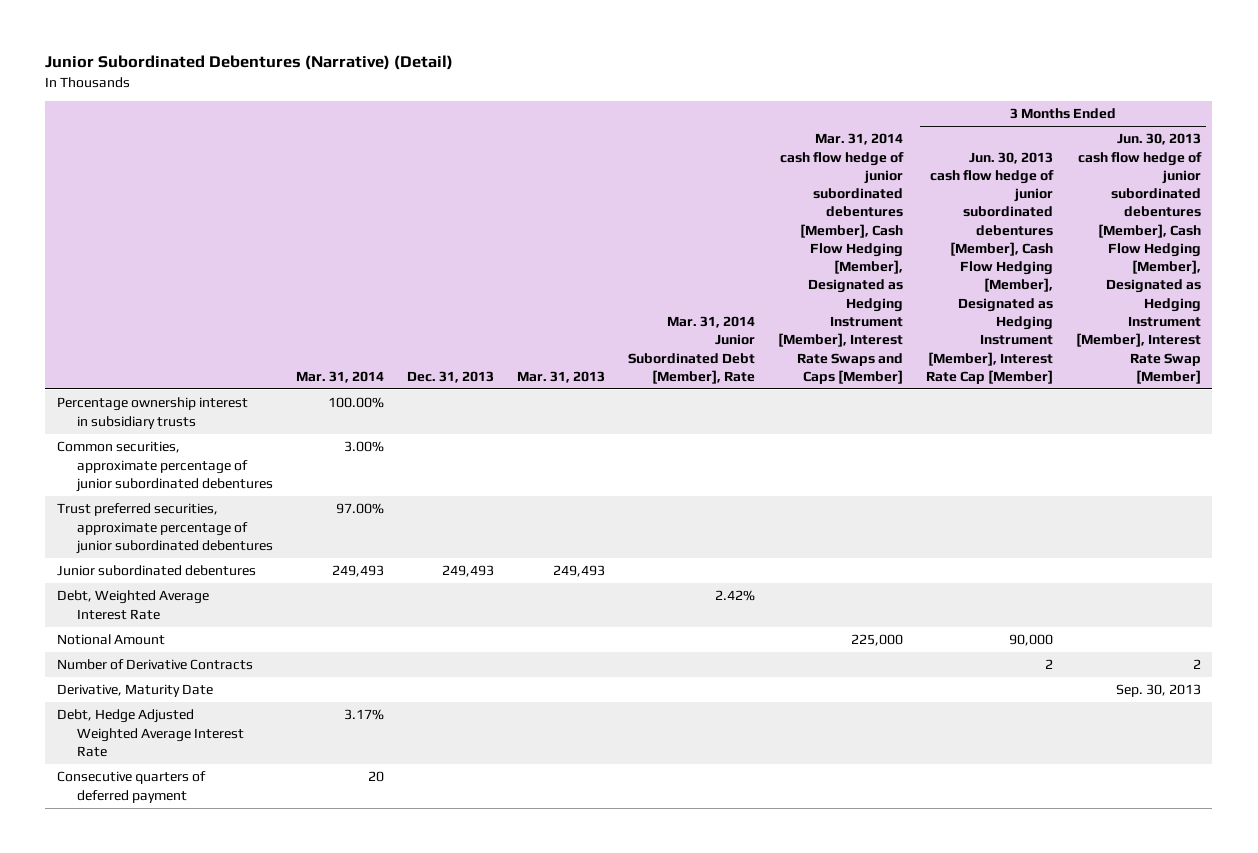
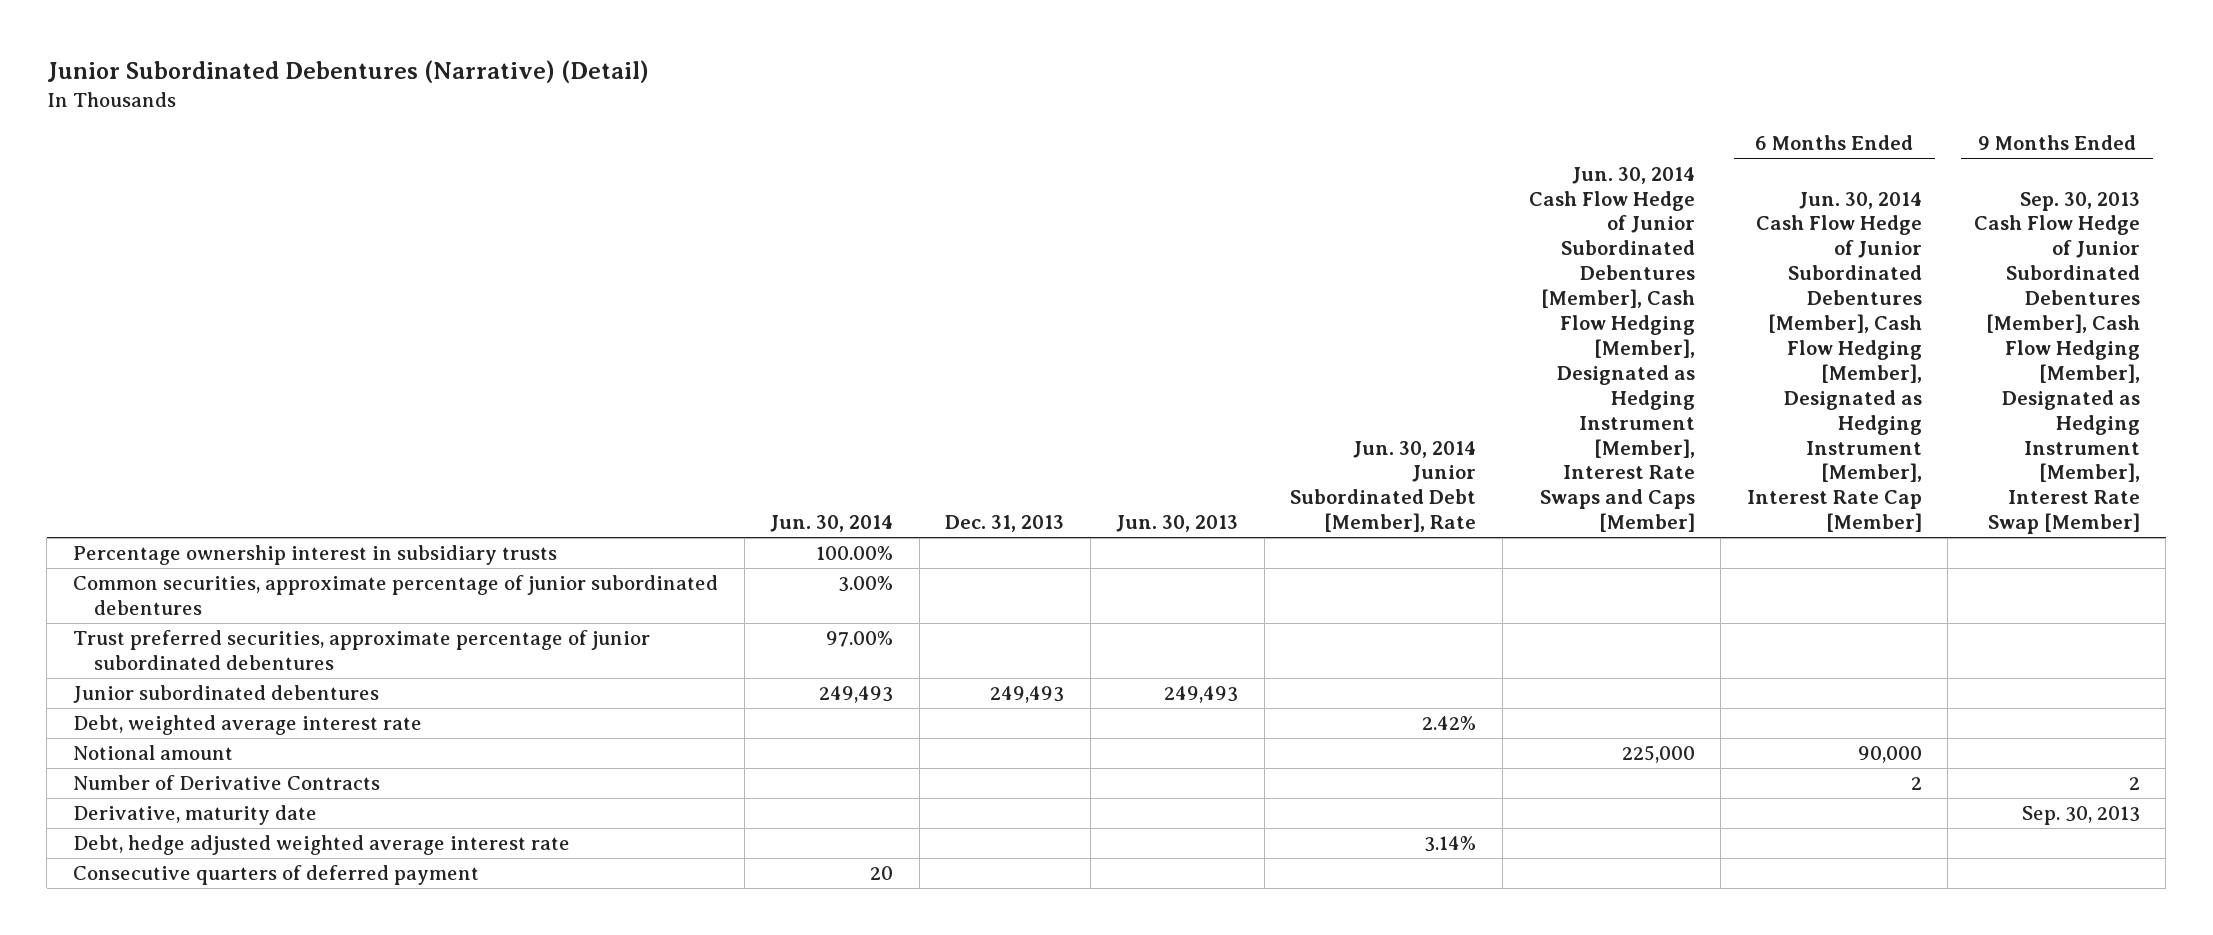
- | Mar. 31, 2014 | Dec. 31, 2013 | Mar. 31, 2013 | Mar. 31, 2014 Junior Subordinated Debt [Member], Rate | Mar. 31, 2014 cash flow hedge of junior subordinated debentures [Member], Cash Flow Hedging [Member], Designated as Hedging Instrument [Member], Interest Rate Swaps and Caps [Member] | 3 Months Ended Jun. 30, 2013 cash flow hedge of junior subordinated debentures [Member], Cash Flow Hedging [Member], Designated as Hedging Instrument [Member], Interest Rate Cap [Member] | 3 Months Ended Jun. 30, 2013 cash flow hedge of junior subordinated debentures [Member], Cash Flow Hedging [Member], Designated as Hedging Instrument [Member], Interest Rate Swap [Member]
+ | Jun. 30, 2014 | Dec. 31, 2013 | Jun. 30, 2013 | Jun. 30, 2014 Junior Subordinated Debt [Member], Rate | Jun. 30, 2014 Cash Flow Hedge of Junior Subordinated Debentures [Member], Cash Flow Hedging [Member], Designated as Hedging Instrument [Member], Interest Rate Swaps and Caps [Member] | 6 Months Ended Jun. 30, 2014 Cash Flow Hedge of Junior Subordinated Debentures [Member], Cash Flow Hedging [Member], Designated as Hedging Instrument [Member], Interest Rate Cap [Member] | 9 Months Ended Sep. 30, 2013 Cash Flow Hedge of Junior Subordinated Debentures [Member], Cash Flow Hedging [Member], Designated as Hedging Instrument [Member], Interest Rate Swap [Member]
- Debt, Weighted Average Interest Rate | | | | 2.42% | | |
- Notional Amount | | | | | 225,000 | 90,000 |
+ Debt, weighted average interest rate | | | | 2.42% | | |
+ Notional amount | | | | | 225,000 | 90,000 |
- Derivative, Maturity Date | | | | | | | Sep. 30, 2013
- Debt, Hedge Adjusted Weighted Average Interest Rate | 3.17% | | | | | |
+ Derivative, maturity date | | | | | | | Sep. 30, 2013
+ Debt, hedge adjusted weighted average interest rate | | | | 3.14% | | |

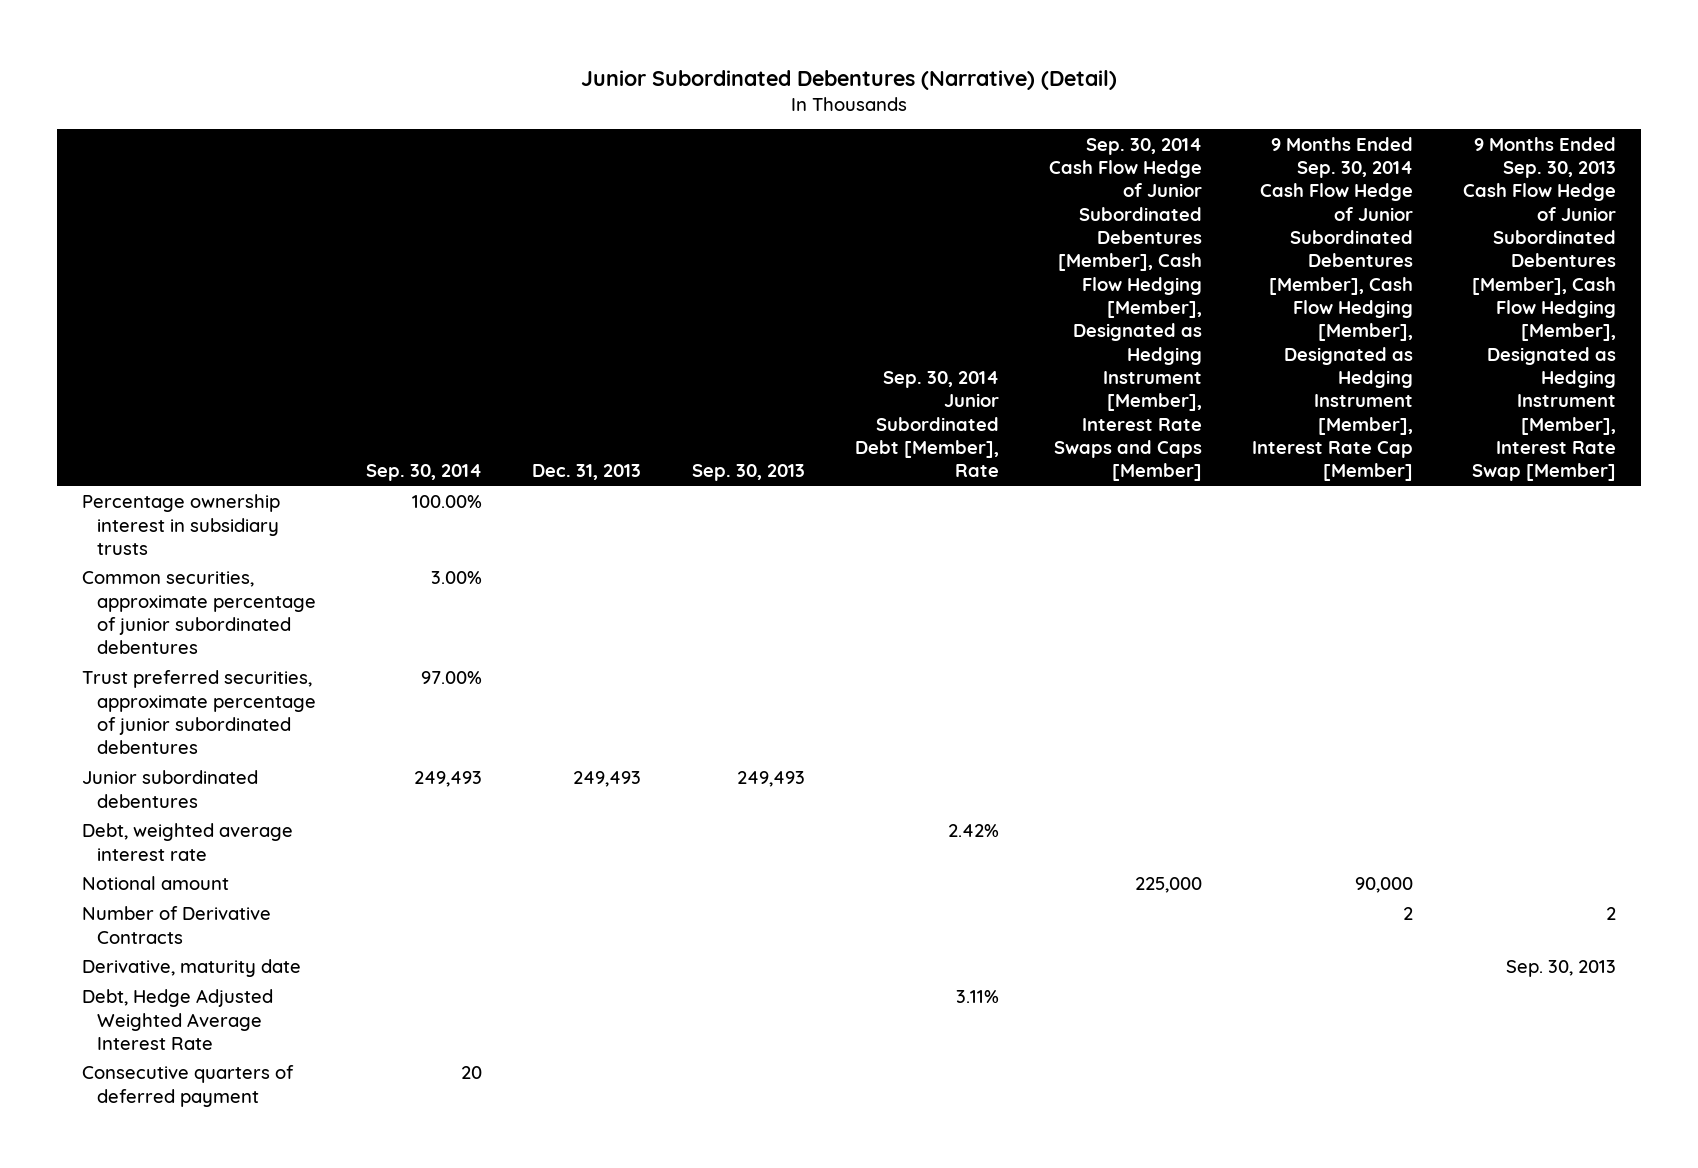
- | Jun. 30, 2014 | Dec. 31, 2013 | Jun. 30, 2013 | Jun. 30, 2014 Junior Subordinated Debt [Member], Rate | Jun. 30, 2014 Cash Flow Hedge of Junior Subordinated Debentures [Member], Cash Flow Hedging [Member], Designated as Hedging Instrument [Member], Interest Rate Swaps and Caps [Member] | 6 Months Ended Jun. 30, 2014 Cash Flow Hedge of Junior Subordinated Debentures [Member], Cash Flow Hedging [Member], Designated as Hedging Instrument [Member], Interest Rate Cap [Member] | 9 Months Ended Sep. 30, 2013 Cash Flow Hedge of Junior Subordinated Debentures [Member], Cash Flow Hedging [Member], Designated as Hedging Instrument [Member], Interest Rate Swap [Member]
+ | Sep. 30, 2014 | Dec. 31, 2013 | Sep. 30, 2013 | Sep. 30, 2014 Junior Subordinated Debt [Member], Rate | Sep. 30, 2014 Cash Flow Hedge of Junior Subordinated Debentures [Member], Cash Flow Hedging [Member], Designated as Hedging Instrument [Member], Interest Rate Swaps and Caps [Member] | 9 Months Ended Sep. 30, 2014 Cash Flow Hedge of Junior Subordinated Debentures [Member], Cash Flow Hedging [Member], Designated as Hedging Instrument [Member], Interest Rate Cap [Member] | 9 Months Ended Sep. 30, 2013 Cash Flow Hedge of Junior Subordinated Debentures [Member], Cash Flow Hedging [Member], Designated as Hedging Instrument [Member], Interest Rate Swap [Member]
- Debt, hedge adjusted weighted average interest rate | | | | 3.14% | | |
+ Debt, Hedge Adjusted Weighted Average Interest Rate | | | | 3.11% | | |

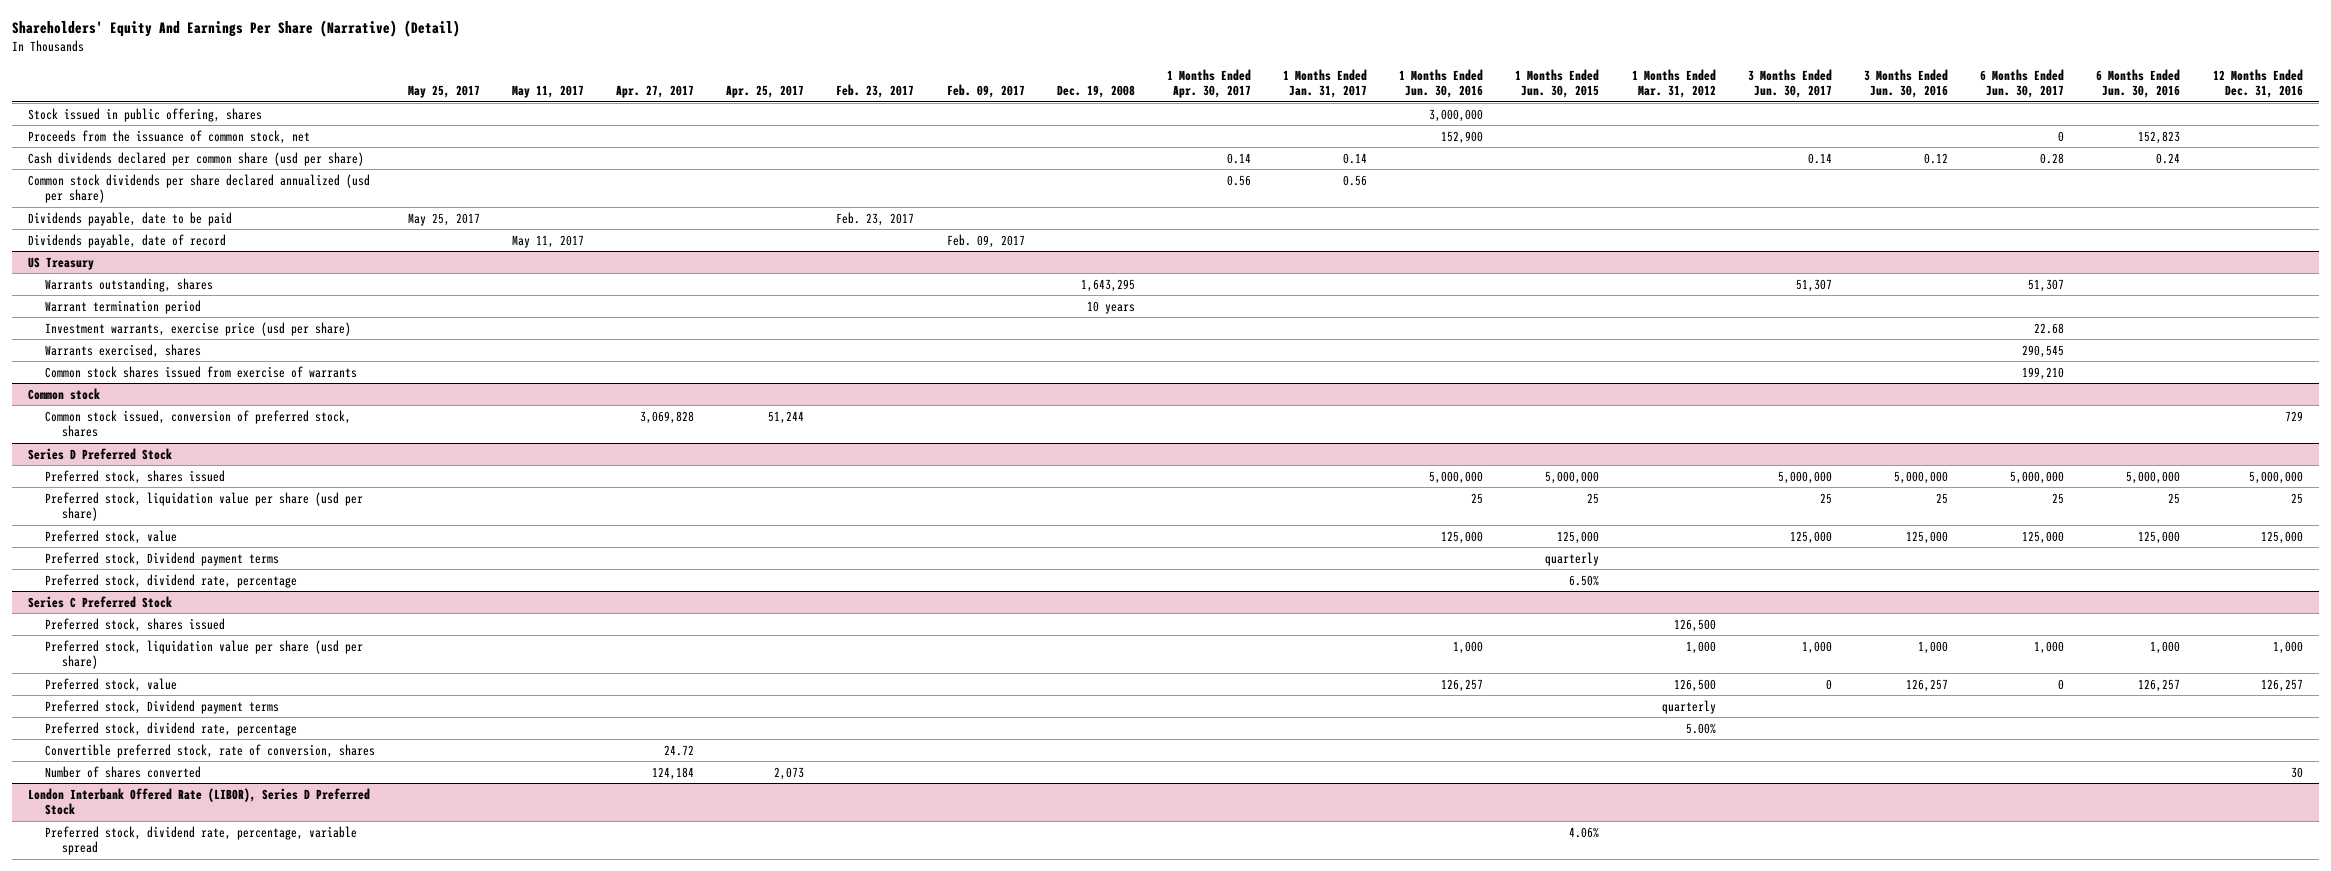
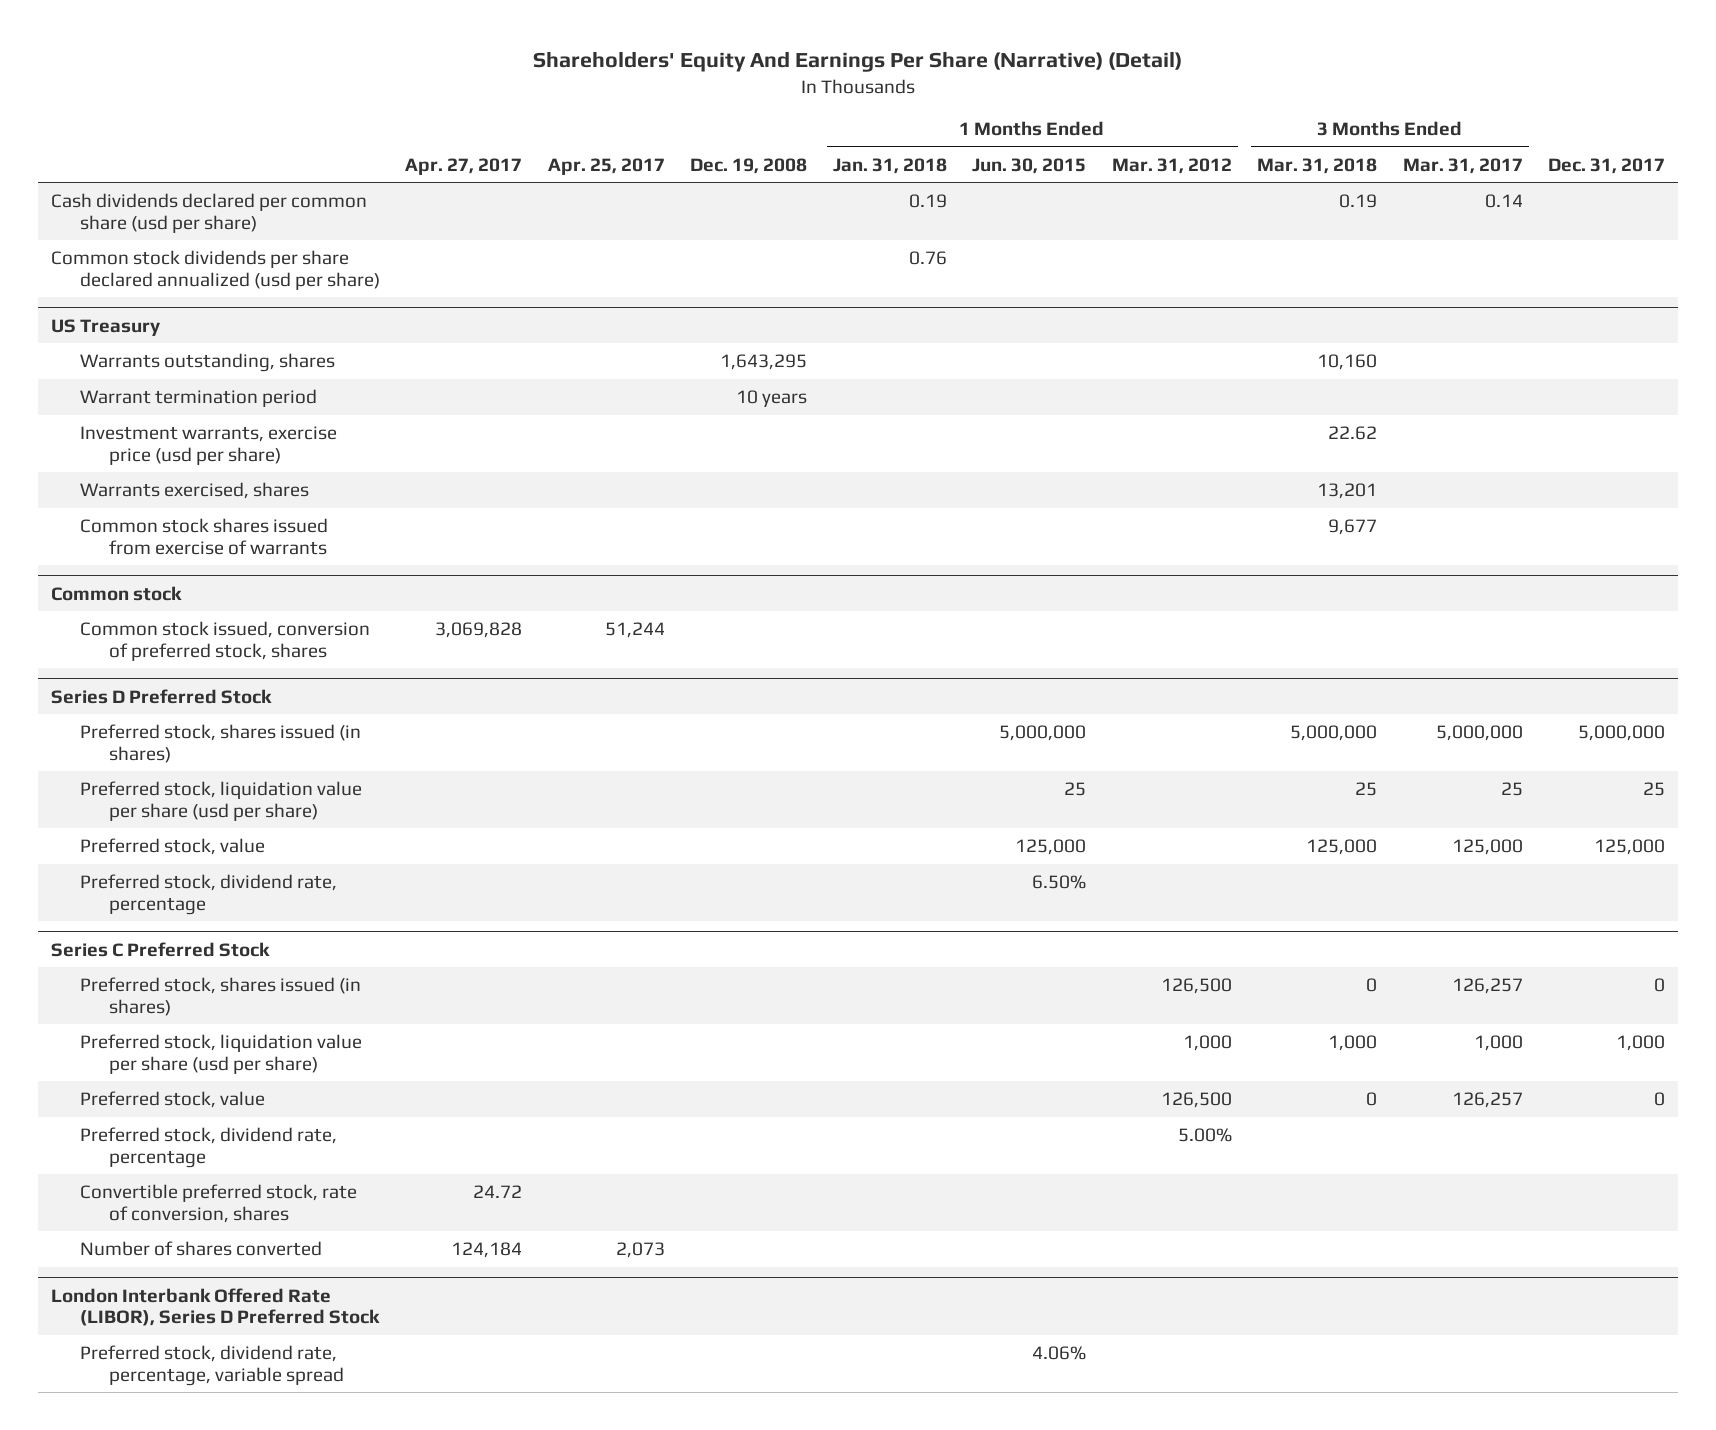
- | May 25, 2017 | May 11, 2017 | Apr. 27, 2017 | Apr. 25, 2017 | Feb. 23, 2017 | Feb. 09, 2017 | Dec. 19, 2008 | 1 Months Ended Apr. 30, 2017 | 1 Months Ended Jan. 31, 2017 | 1 Months Ended Jun. 30, 2016 | 1 Months Ended Jun. 30, 2015 | 1 Months Ended Mar. 31, 2012 | 3 Months Ended Jun. 30, 2017 | 3 Months Ended Jun. 30, 2016 | 6 Months Ended Jun. 30, 2017 | 6 Months Ended Jun. 30, 2016 | 12 Months Ended Dec. 31, 2016
+ | Apr. 27, 2017 | Apr. 25, 2017 | Dec. 19, 2008 | 1 Months Ended Jan. 31, 2018 | 1 Months Ended Jun. 30, 2015 | 1 Months Ended Mar. 31, 2012 | 3 Months Ended Mar. 31, 2018 | 3 Months Ended Mar. 31, 2017 | Dec. 31, 2017
- Stock issued in public offering, shares | | | | | | | | | | 3,000,000 | | | | | | |
- Proceeds from the issuance of common stock, net | | | | | | | | | | 152,900 | | | | | 0 | 152,823 |
- Dividends payable, date to be paid | May 25, 2017 | | | | Feb. 23, 2017 | | | | | | | | | | | |
- Dividends payable, date of record | | May 11, 2017 | | | | Feb. 09, 2017 | | | | | | | | | | |
@ Series D Preferred Stock
- Preferred stock, shares issued | | | | | | | | | | 5,000,000 | 5,000,000 | | 5,000,000 | 5,000,000 | 5,000,000 | 5,000,000 | 5,000,000
+ Preferred stock, shares issued (in shares) | | | | | 5,000,000 | | 5,000,000 | 5,000,000 | 5,000,000
- Preferred stock, Dividend payment terms | | | | | | | | | | | quarterly | | | | | |
@ Series C Preferred Stock
- Preferred stock, shares issued | | | | | | | | | | | | 126,500 | | | | |
+ Preferred stock, shares issued (in shares) | | | | | | 126,500 | 0 | 126,257 | 0
- Preferred stock, Dividend payment terms | | | | | | | | | | | | quarterly | | | | |

